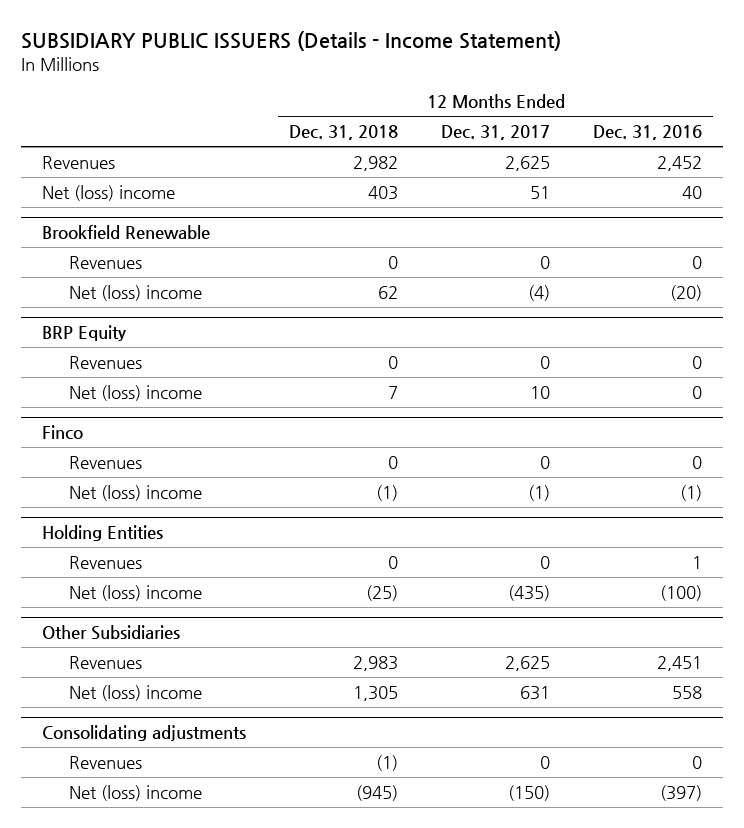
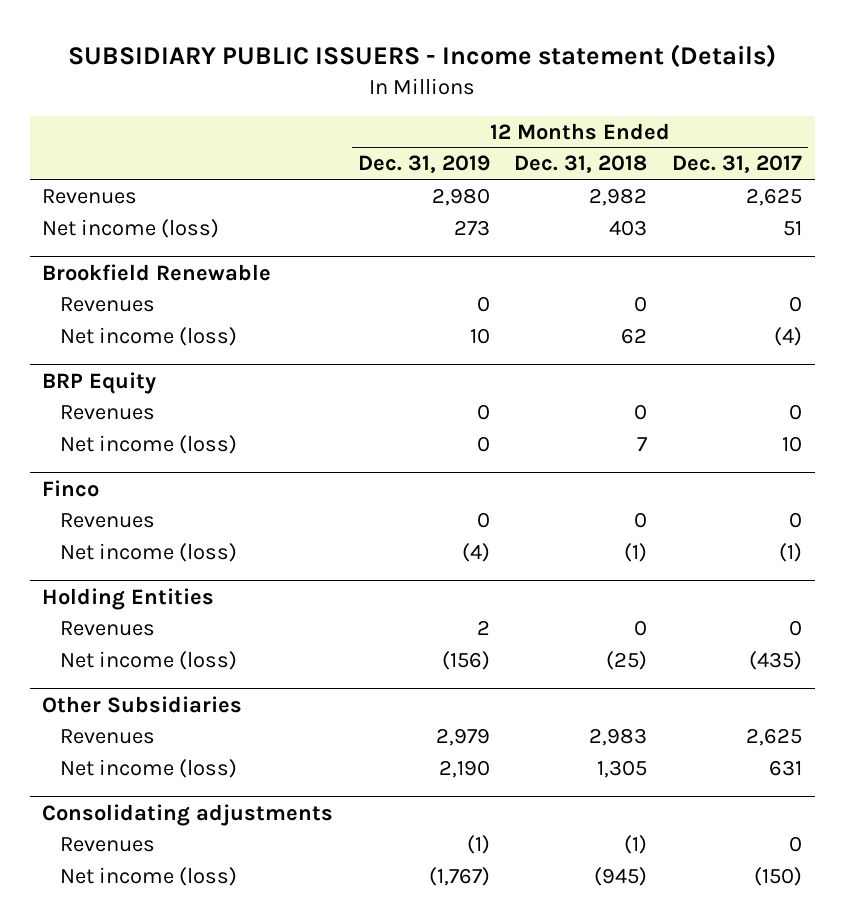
- SUBSIDIARY PUBLIC ISSUERS (Details - Income Statement)
+ SUBSIDIARY PUBLIC ISSUERS - Income statement (Details)
- | 12 Months Ended Dec. 31, 2018 | 12 Months Ended Dec. 31, 2017 | 12 Months Ended Dec. 31, 2016
+ | 12 Months Ended Dec. 31, 2019 | 12 Months Ended Dec. 31, 2018 | 12 Months Ended Dec. 31, 2017
- Net (loss) income | 403 | 51 | 40
+ Net income (loss) | 273 | 403 | 51
@ Brookfield Renewable
- Net (loss) income | 62 | (4) | (20)
+ Net income (loss) | 10 | 62 | (4)
@ BRP Equity
- Net (loss) income | 7 | 10 | 0
+ Net income (loss) | 0 | 7 | 10
@ Finco
- Net (loss) income | (1) | (1) | (1)
+ Net income (loss) | (4) | (1) | (1)
@ Holding Entities
- Net (loss) income | (25) | (435) | (100)
+ Net income (loss) | (156) | (25) | (435)
@ Other Subsidiaries
- Net (loss) income | 1,305 | 631 | 558
+ Net income (loss) | 2,190 | 1,305 | 631
@ Consolidating adjustments
- Net (loss) income | (945) | (150) | (397)
+ Net income (loss) | (1,767) | (945) | (150)

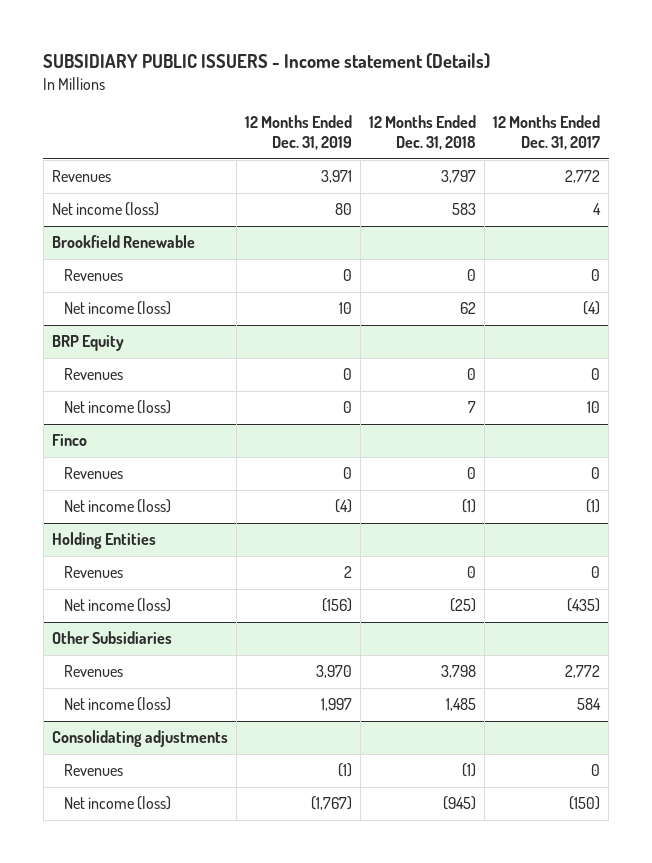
- Revenues | 2,980 | 2,982 | 2,625
- Net income (loss) | 273 | 403 | 51
+ Revenues | 3,971 | 3,797 | 2,772
+ Net income (loss) | 80 | 583 | 4
@ Other Subsidiaries
- Revenues | 2,979 | 2,983 | 2,625
- Net income (loss) | 2,190 | 1,305 | 631
+ Revenues | 3,970 | 3,798 | 2,772
+ Net income (loss) | 1,997 | 1,485 | 584

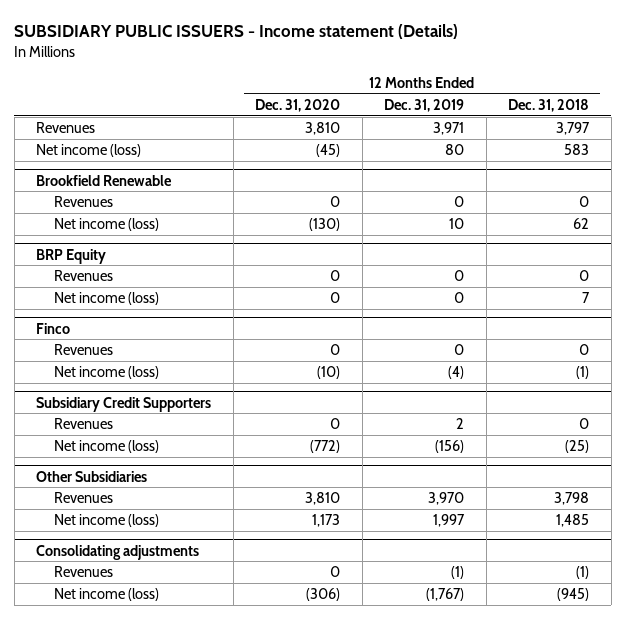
- | 12 Months Ended Dec. 31, 2019 | 12 Months Ended Dec. 31, 2018 | 12 Months Ended Dec. 31, 2017
+ | 12 Months Ended Dec. 31, 2020 | 12 Months Ended Dec. 31, 2019 | 12 Months Ended Dec. 31, 2018
- Holding Entities
+ Subsidiary Credit Supporters

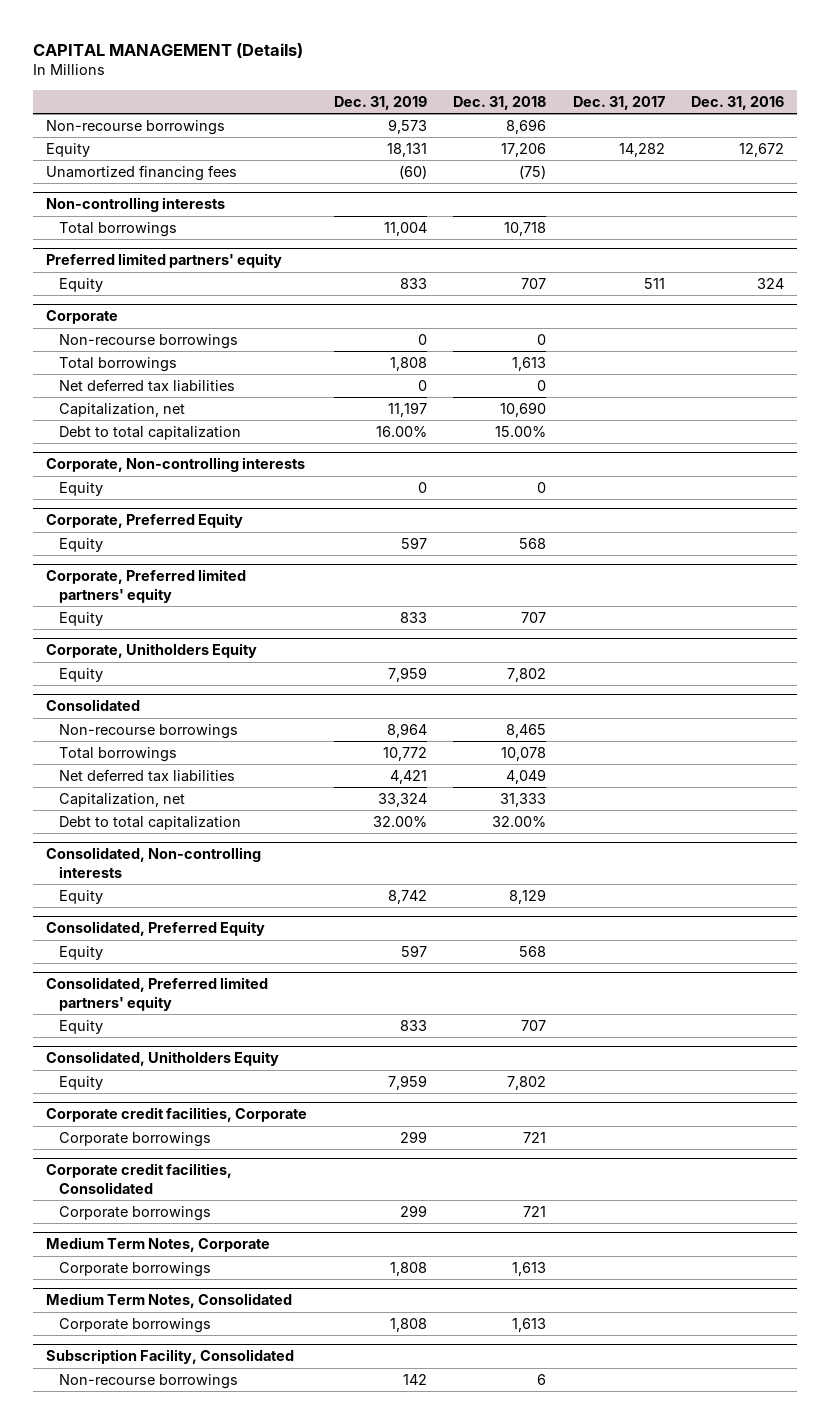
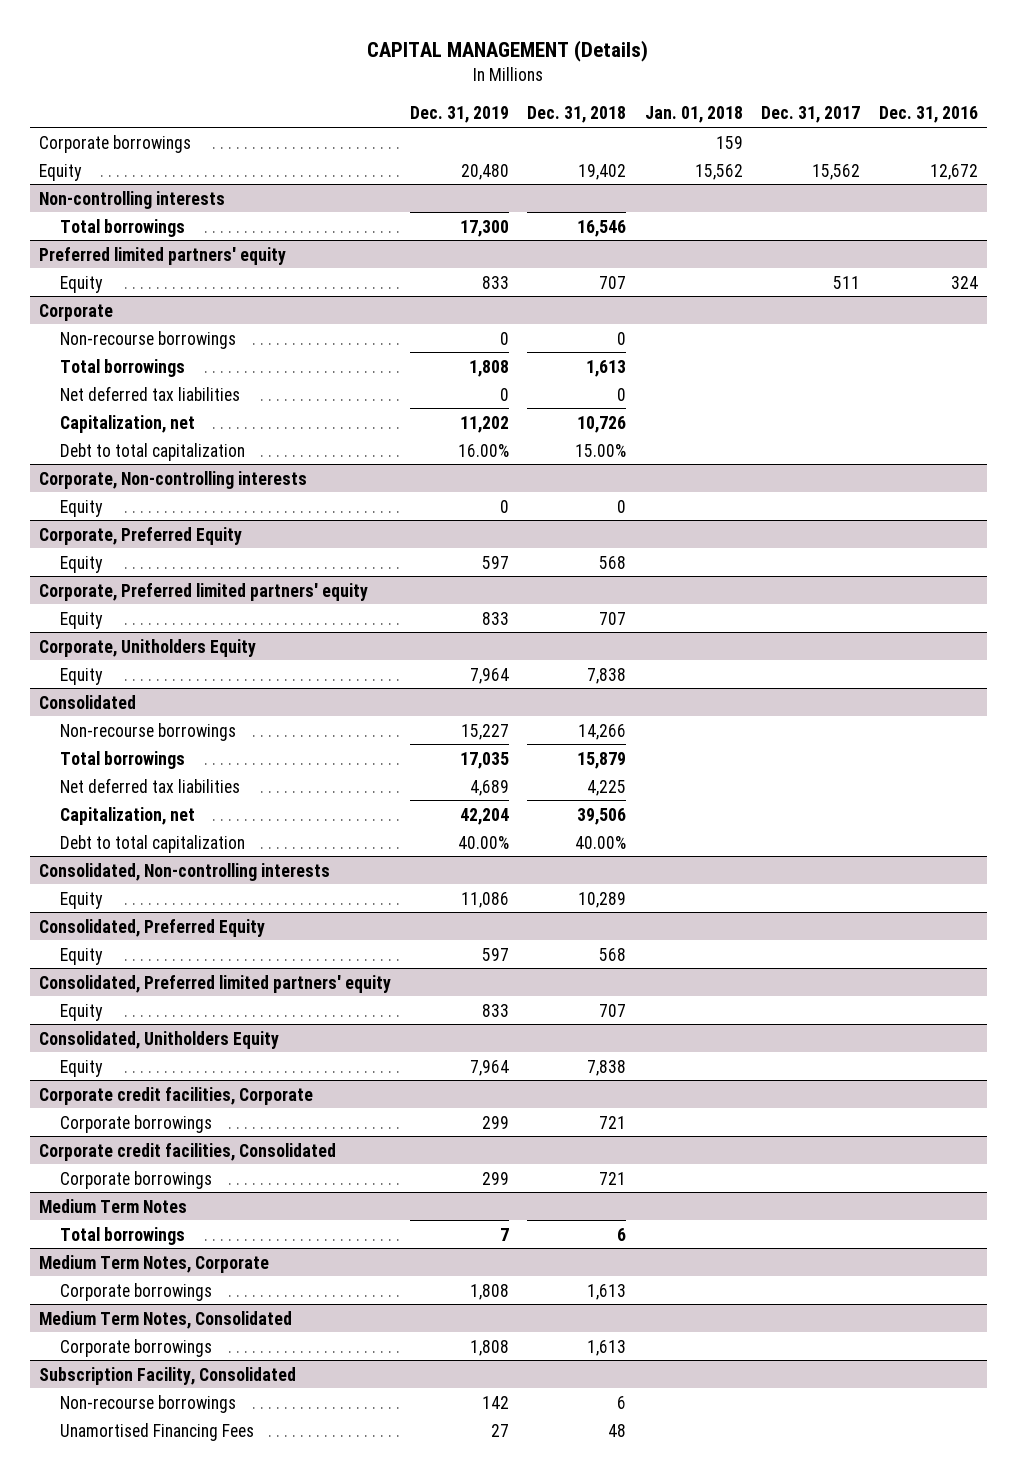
- | Dec. 31, 2019 | Dec. 31, 2018 | Dec. 31, 2017 | Dec. 31, 2016
+ | Dec. 31, 2019 | Dec. 31, 2018 | Jan. 01, 2018 | Dec. 31, 2017 | Dec. 31, 2016
- Non-recourse borrowings | 9,573 | 8,696 | |
- Equity | 18,131 | 17,206 | 14,282 | 12,672
- Unamortized financing fees | (60) | (75) | |
+ Corporate borrowings | | | 159 | |
+ Equity | 20,480 | 19,402 | 15,562 | 15,562 | 12,672
@ Non-controlling interests
- Total borrowings | 11,004 | 10,718 | |
+ Total borrowings | 17,300 | 16,546 | | |
@ Corporate
- Capitalization, net | 11,197 | 10,690 | |
+ Capitalization, net | 11,202 | 10,726 | | |
@ Corporate, Unitholders Equity
- Equity | 7,959 | 7,802 | |
+ Equity | 7,964 | 7,838 | | |
@ Consolidated
- Non-recourse borrowings | 8,964 | 8,465 | |
- Total borrowings | 10,772 | 10,078 | |
- Net deferred tax liabilities | 4,421 | 4,049 | |
- Capitalization, net | 33,324 | 31,333 | |
- Debt to total capitalization | 32.00% | 32.00% | |
+ Non-recourse borrowings | 15,227 | 14,266 | | |
+ Total borrowings | 17,035 | 15,879 | | |
+ Net deferred tax liabilities | 4,689 | 4,225 | | |
+ Capitalization, net | 42,204 | 39,506 | | |
+ Debt to total capitalization | 40.00% | 40.00% | | |
@ Consolidated, Non-controlling interests
- Equity | 8,742 | 8,129 | |
+ Equity | 11,086 | 10,289 | | |
@ Consolidated, Unitholders Equity
- Equity | 7,959 | 7,802 | |
+ Equity | 7,964 | 7,838 | | |
+ Medium Term Notes
+ Total borrowings | 7 | 6 | | |
@ Subscription Facility, Consolidated
+ Unamortised Financing Fees | 27 | 48 | | |

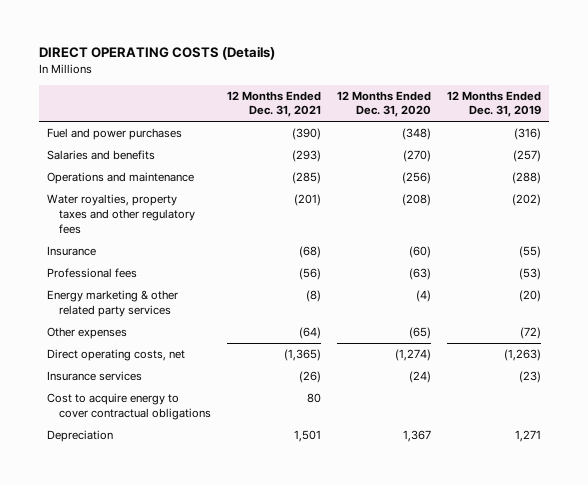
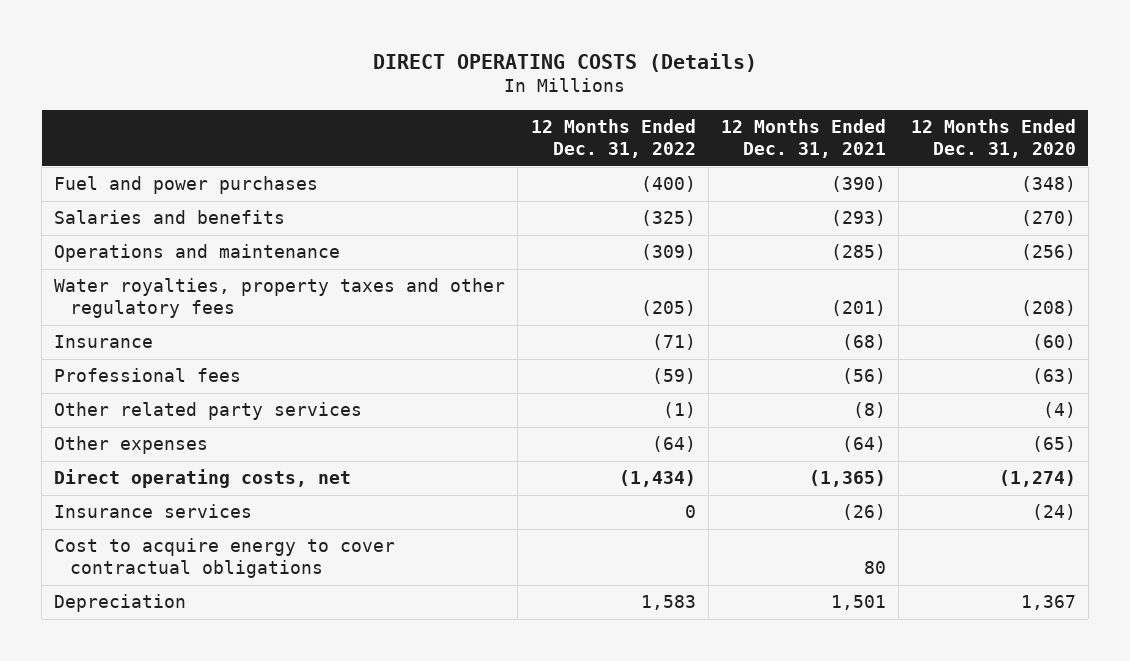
- | 12 Months Ended Dec. 31, 2021 | 12 Months Ended Dec. 31, 2020 | 12 Months Ended Dec. 31, 2019
+ | 12 Months Ended Dec. 31, 2022 | 12 Months Ended Dec. 31, 2021 | 12 Months Ended Dec. 31, 2020
- Energy marketing & other related party services | (8) | (4) | (20)
+ Other related party services | (1) | (8) | (4)

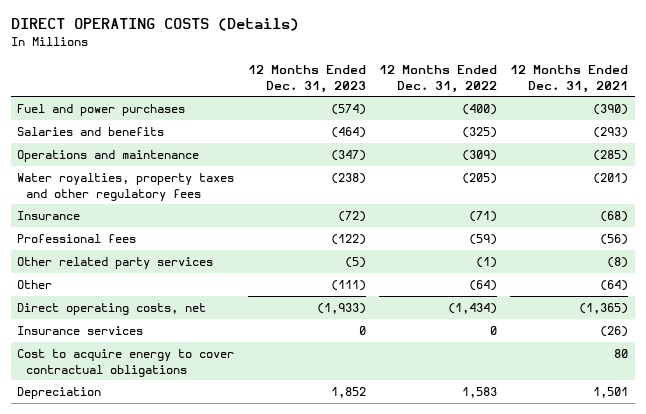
- | 12 Months Ended Dec. 31, 2022 | 12 Months Ended Dec. 31, 2021 | 12 Months Ended Dec. 31, 2020
+ | 12 Months Ended Dec. 31, 2023 | 12 Months Ended Dec. 31, 2022 | 12 Months Ended Dec. 31, 2021
- Other expenses | (64) | (64) | (65)
+ Other | (111) | (64) | (64)

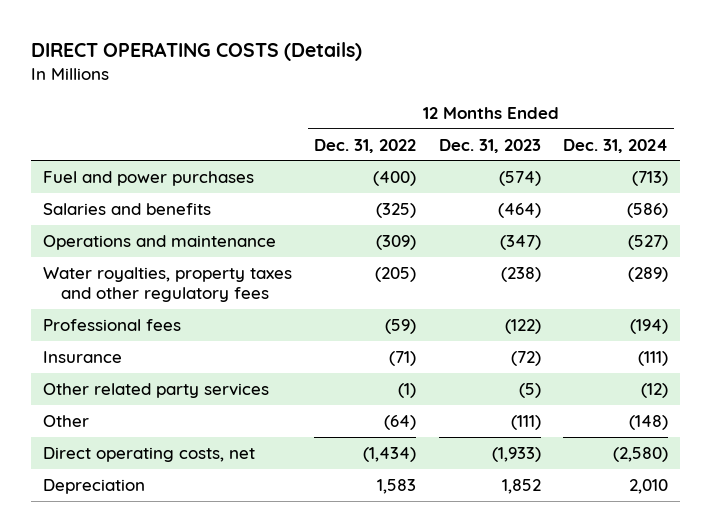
- | 12 Months Ended Dec. 31, 2023 | 12 Months Ended Dec. 31, 2022 | 12 Months Ended Dec. 31, 2021
+ | 12 Months Ended Dec. 31, 2022 | 12 Months Ended Dec. 31, 2023 | 12 Months Ended Dec. 31, 2024
moved down: Insurance | (71) | (72) | (111)
- Insurance services | 0 | 0 | (26)
- Cost to acquire energy to cover contractual obligations | | | 80

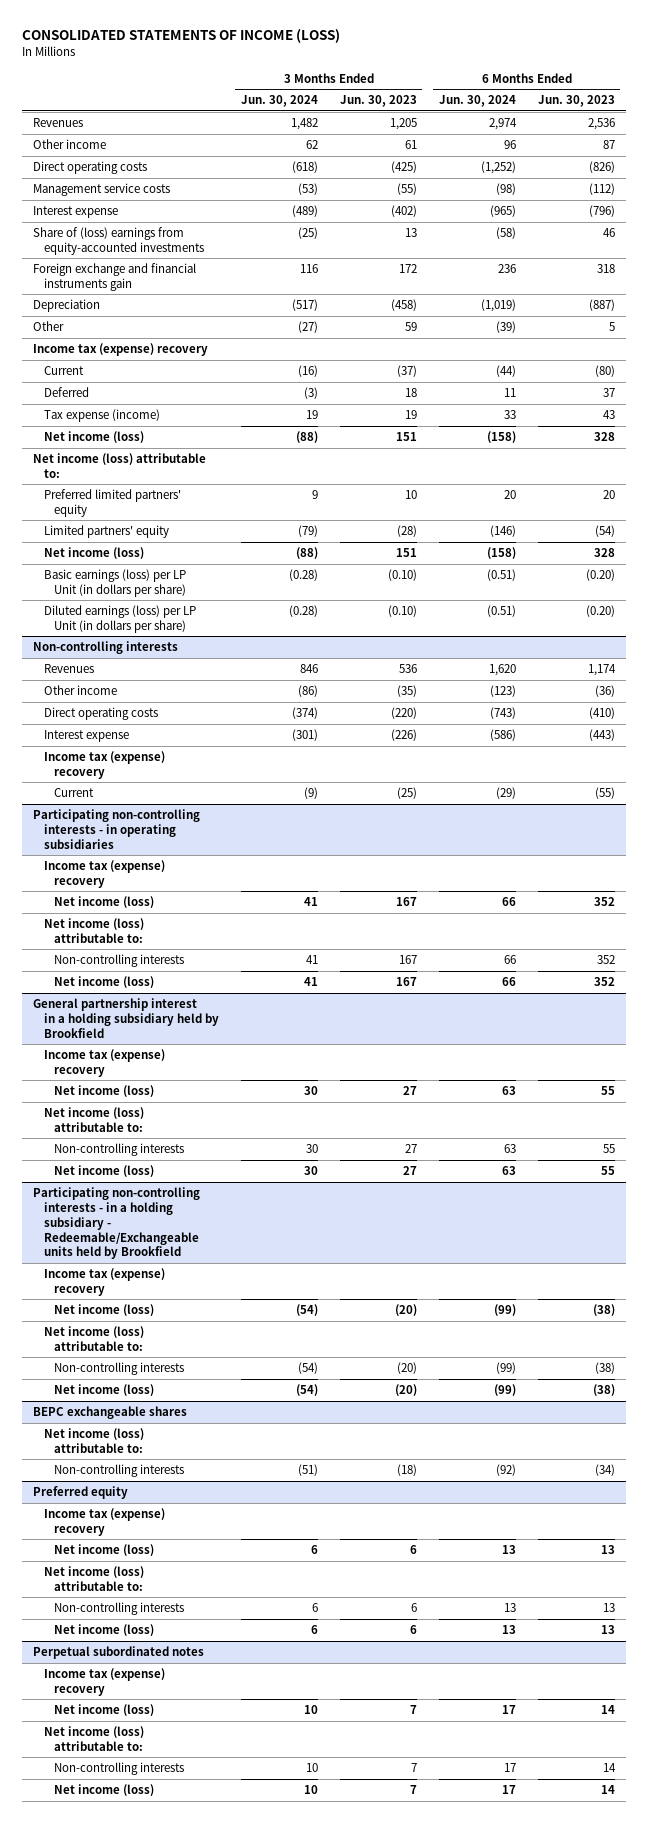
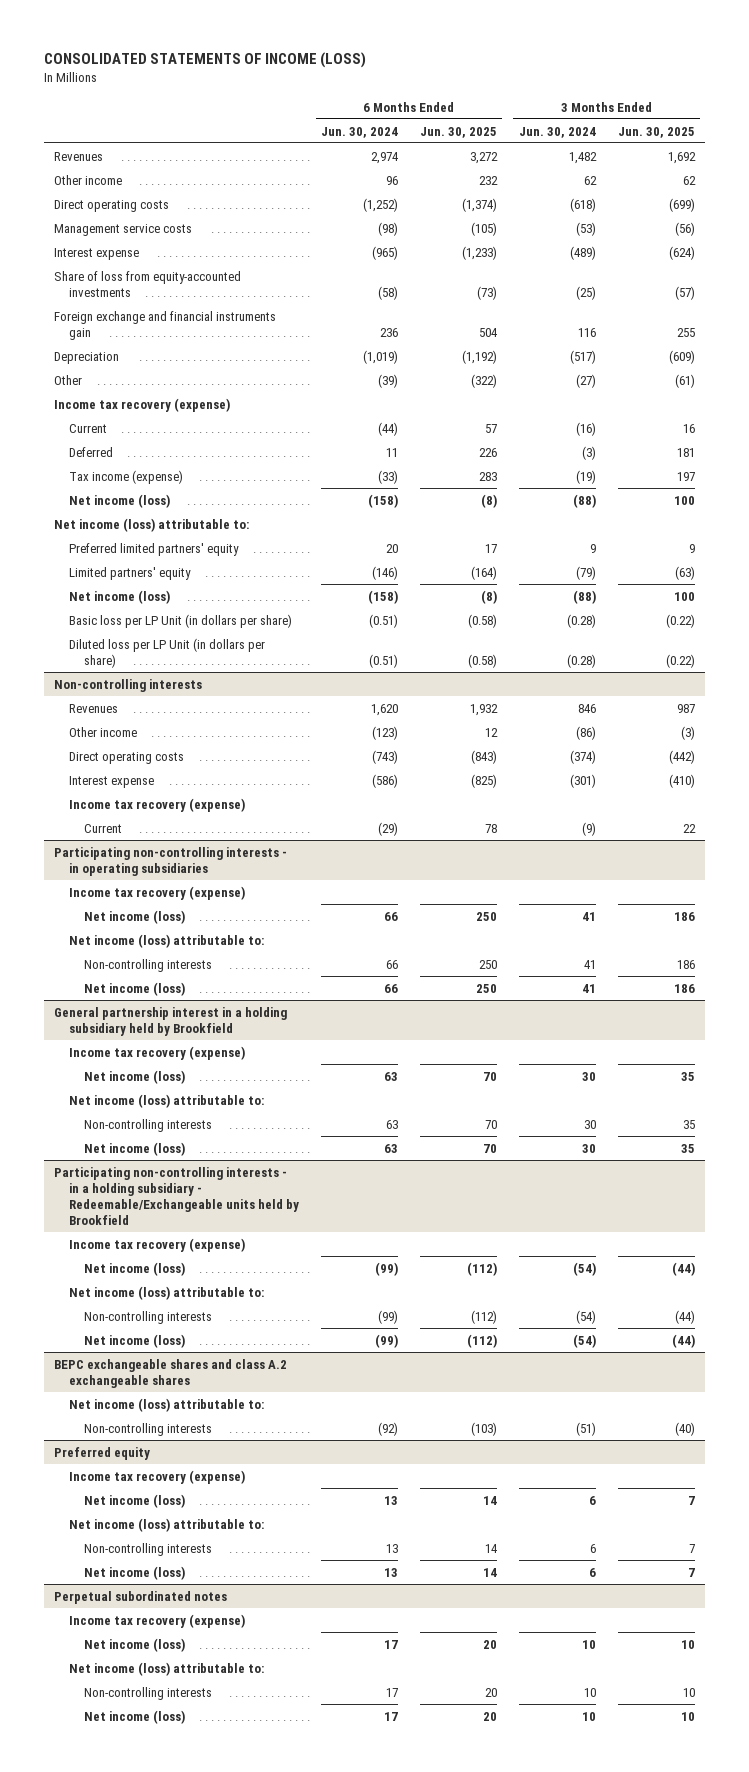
- | 3 Months Ended Jun. 30, 2024 | 3 Months Ended Jun. 30, 2023 | 6 Months Ended Jun. 30, 2024 | 6 Months Ended Jun. 30, 2023
+ | 6 Months Ended Jun. 30, 2024 | 6 Months Ended Jun. 30, 2025 | 3 Months Ended Jun. 30, 2024 | 3 Months Ended Jun. 30, 2025
- Share of (loss) earnings from equity-accounted investments | (25) | 13 | (58) | 46
+ Share of loss from equity-accounted investments | (58) | (73) | (25) | (57)
- Income tax (expense) recovery
+ Income tax recovery (expense)
- Tax expense (income) | 19 | 19 | 33 | 43
+ Tax income (expense) | (33) | 283 | (19) | 197
- Basic earnings (loss) per LP Unit (in dollars per share) | (0.28) | (0.10) | (0.51) | (0.20)
- Diluted earnings (loss) per LP Unit (in dollars per share) | (0.28) | (0.10) | (0.51) | (0.20)
+ Basic loss per LP Unit (in dollars per share) | (0.51) | (0.58) | (0.28) | (0.22)
+ Diluted loss per LP Unit (in dollars per share) | (0.51) | (0.58) | (0.28) | (0.22)
@ Non-controlling interests
- Income tax (expense) recovery
+ Income tax recovery (expense)
@ Participating non-controlling interests - in operating subsidiaries
- Income tax (expense) recovery
+ Income tax recovery (expense)
@ General partnership interest in a holding subsidiary held by Brookfield
- Income tax (expense) recovery
+ Income tax recovery (expense)
@ Participating non-controlling interests - in a holding subsidiary - Redeemable/Exchangeable units held by Brookfield
- Income tax (expense) recovery
+ Income tax recovery (expense)
- BEPC exchangeable shares
+ BEPC exchangeable shares and class A.2 exchangeable shares
@ Preferred equity
- Income tax (expense) recovery
+ Income tax recovery (expense)
@ Perpetual subordinated notes
- Income tax (expense) recovery
+ Income tax recovery (expense)

